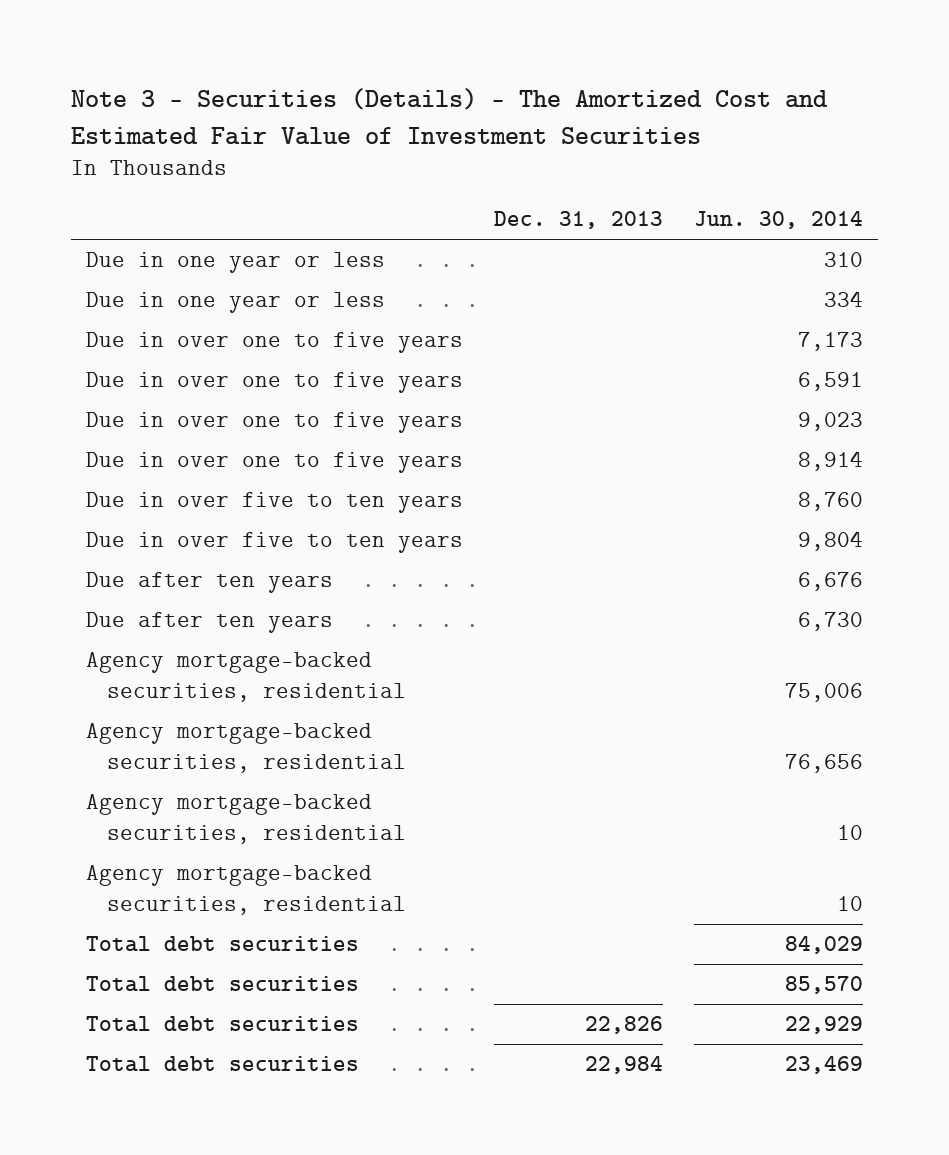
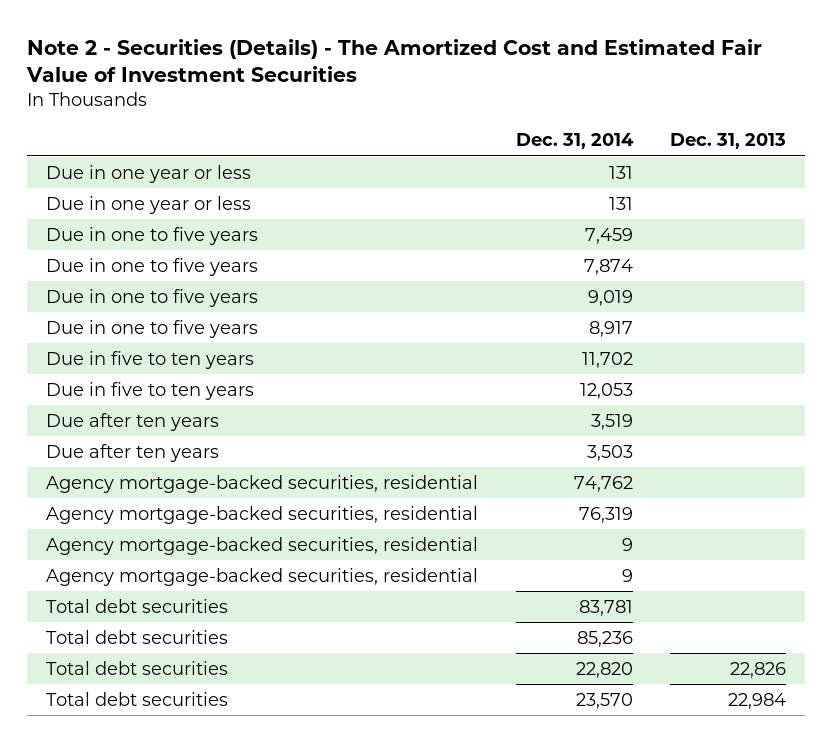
- Note 3 - Securities (Details) - The Amortized Cost and Estimated Fair Value of Investment Securities
+ Note 2 - Securities (Details) - The Amortized Cost and Estimated Fair Value of Investment Securities
- | Dec. 31, 2013 | Jun. 30, 2014
+ | Dec. 31, 2014 | Dec. 31, 2013
- Due in over one to five years | | 7,173
- Due in over one to five years | | 6,591
- Due in over one to five years | | 9,023
- Due in over one to five years | | 8,914
- Due in over five to ten years | | 8,760
- Due in over five to ten years | | 9,804
+ Due in one to five years | 7,459 |
+ Due in one to five years | 7,874 |
+ Due in one to five years | 9,019 |
+ Due in one to five years | 8,917 |
+ Due in five to ten years | 11,702 |
+ Due in five to ten years | 12,053 |

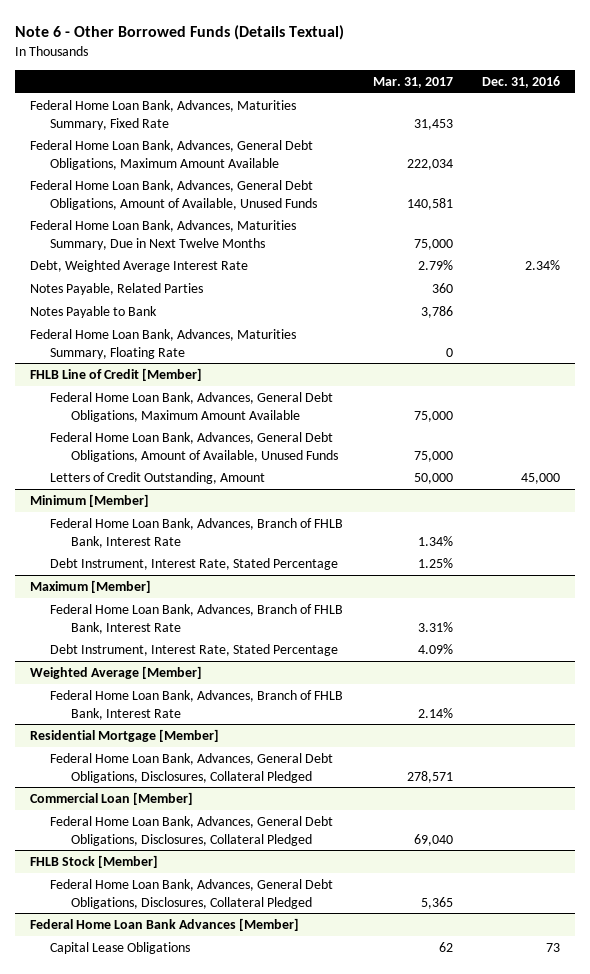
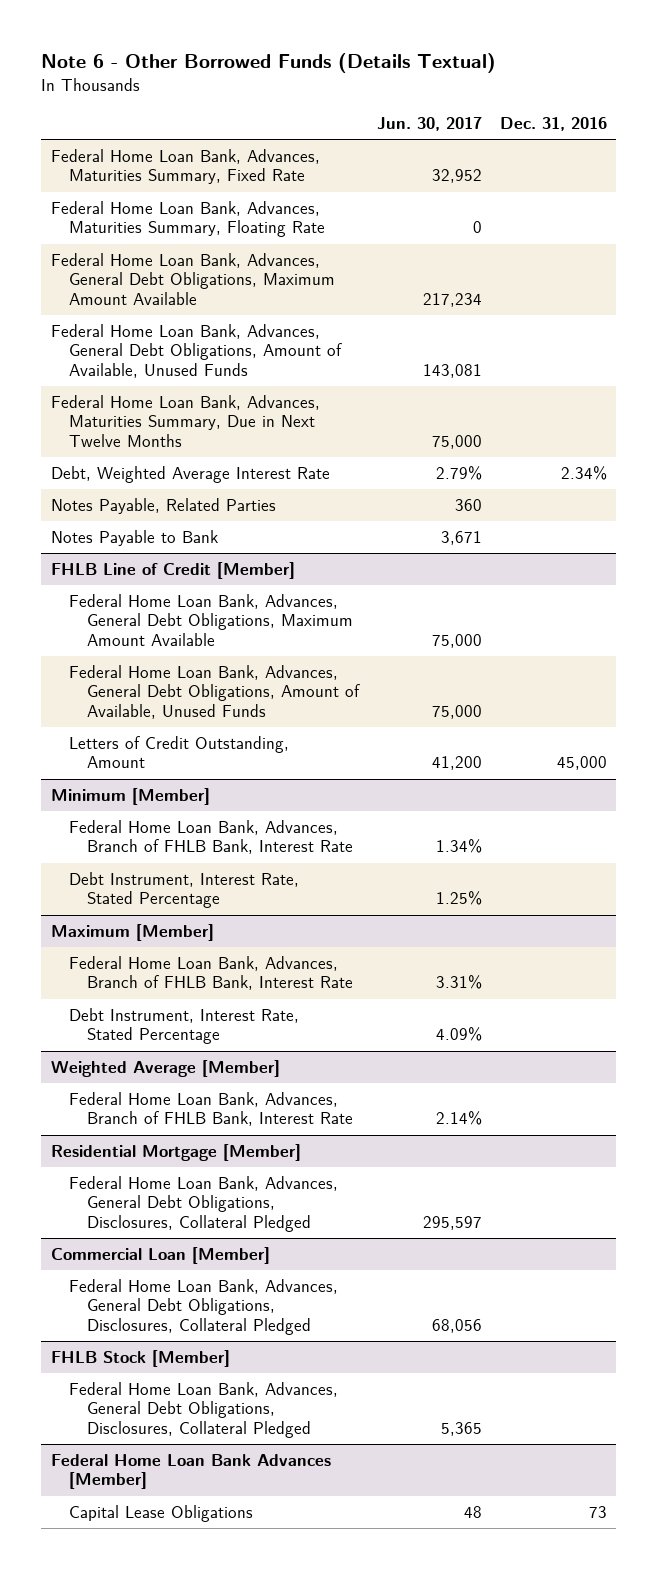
- | Mar. 31, 2017 | Dec. 31, 2016
+ | Jun. 30, 2017 | Dec. 31, 2016
moved up: Federal Home Loan Bank, Advances, Maturities Summary, Floating Rate | 0 |

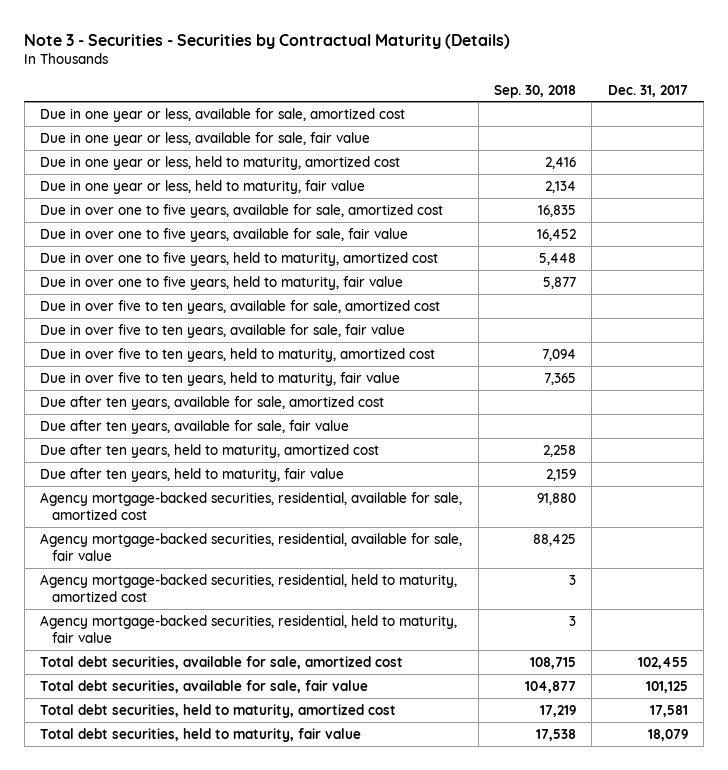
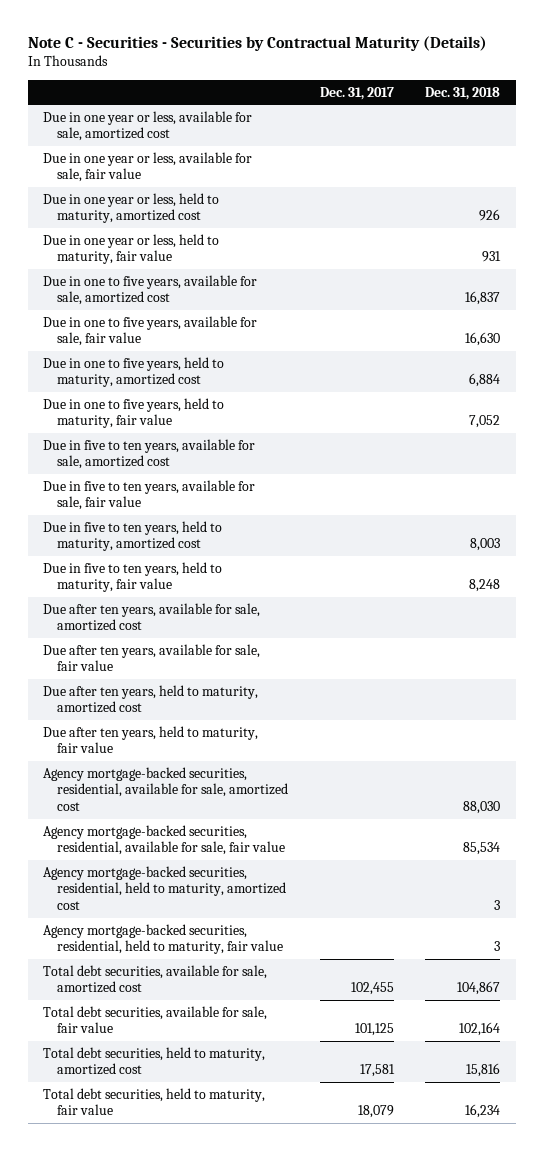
- Note 3 - Securities - Securities by Contractual Maturity (Details)
+ Note C - Securities - Securities by Contractual Maturity (Details)
- | Sep. 30, 2018 | Dec. 31, 2017
+ | Dec. 31, 2017 | Dec. 31, 2018
- Due in over one to five years, available for sale, amortized cost | 16,835 |
- Due in over one to five years, available for sale, fair value | 16,452 |
- Due in over one to five years, held to maturity, amortized cost | 5,448 |
- Due in over one to five years, held to maturity, fair value | 5,877 |
- Due in over five to ten years, available for sale, amortized cost
- Due in over five to ten years, available for sale, fair value
- Due in over five to ten years, held to maturity, amortized cost | 7,094 |
- Due in over five to ten years, held to maturity, fair value | 7,365 |
+ Due in one to five years, available for sale, amortized cost | | 16,837
+ Due in one to five years, available for sale, fair value | | 16,630
+ Due in one to five years, held to maturity, amortized cost | | 6,884
+ Due in one to five years, held to maturity, fair value | | 7,052
+ Due in five to ten years, available for sale, amortized cost
+ Due in five to ten years, available for sale, fair value
+ Due in five to ten years, held to maturity, amortized cost | | 8,003
+ Due in five to ten years, held to maturity, fair value | | 8,248

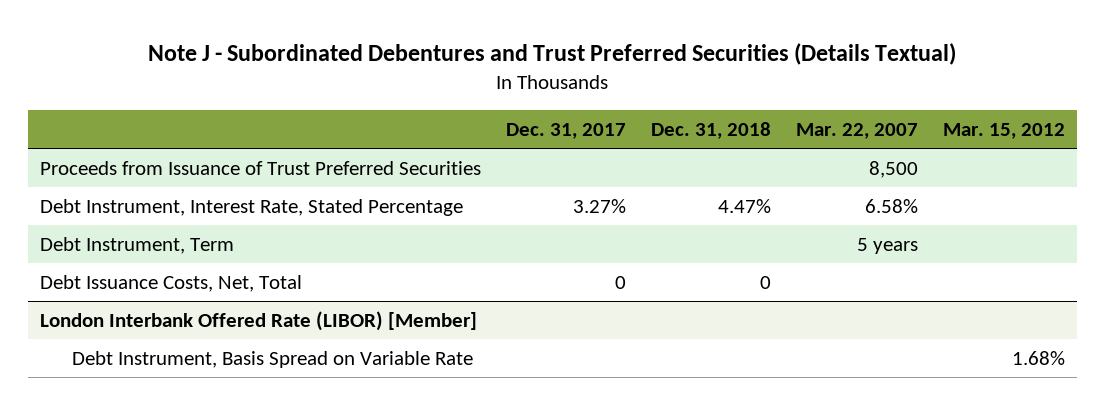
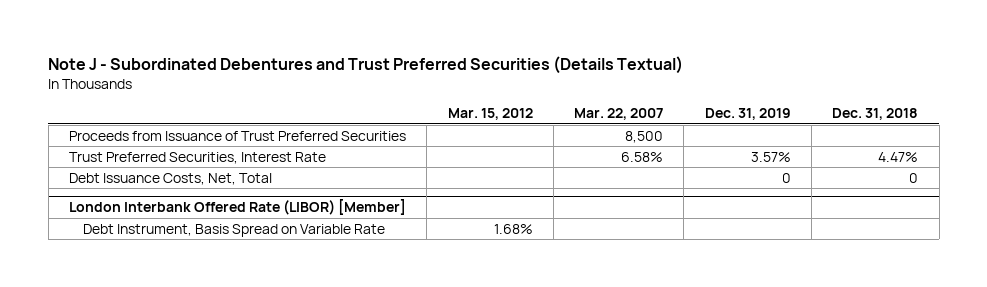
- | Dec. 31, 2017 | Dec. 31, 2018 | Mar. 22, 2007 | Mar. 15, 2012
+ | Mar. 15, 2012 | Mar. 22, 2007 | Dec. 31, 2019 | Dec. 31, 2018
- Debt Instrument, Interest Rate, Stated Percentage | 3.27% | 4.47% | 6.58% |
- Debt Instrument, Term | | | 5 years |
+ Trust Preferred Securities, Interest Rate | | 6.58% | 3.57% | 4.47%

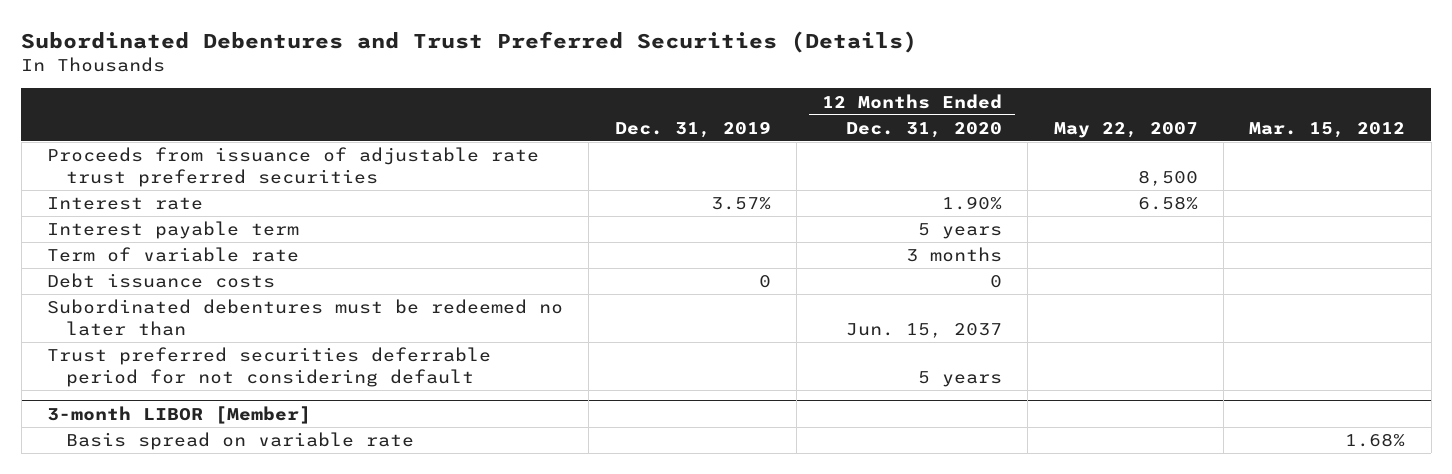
- Note J - Subordinated Debentures and Trust Preferred Securities (Details Textual)
+ Subordinated Debentures and Trust Preferred Securities (Details)
- | Mar. 15, 2012 | Mar. 22, 2007 | Dec. 31, 2019 | Dec. 31, 2018
+ | Dec. 31, 2019 | 12 Months Ended Dec. 31, 2020 | May 22, 2007 | Mar. 15, 2012
- Proceeds from Issuance of Trust Preferred Securities | | 8,500 | |
- Trust Preferred Securities, Interest Rate | | 6.58% | 3.57% | 4.47%
- Debt Issuance Costs, Net, Total | | | 0 | 0
- London Interbank Offered Rate (LIBOR) [Member]
- Debt Instrument, Basis Spread on Variable Rate | 1.68% | | |
+ Proceeds from issuance of adjustable rate trust preferred securities | | | 8,500 |
+ Interest rate | 3.57% | 1.90% | 6.58% |
+ Interest payable term | | 5 years | |
+ Term of variable rate | | 3 months | |
+ Debt issuance costs | 0 | 0 | |
+ Subordinated debentures must be redeemed no later than | | Jun. 15, 2037 | |
+ Trust preferred securities deferrable period for not considering default | | 5 years | |
+ 3-month LIBOR [Member]
+ Basis spread on variable rate | | | | 1.68%

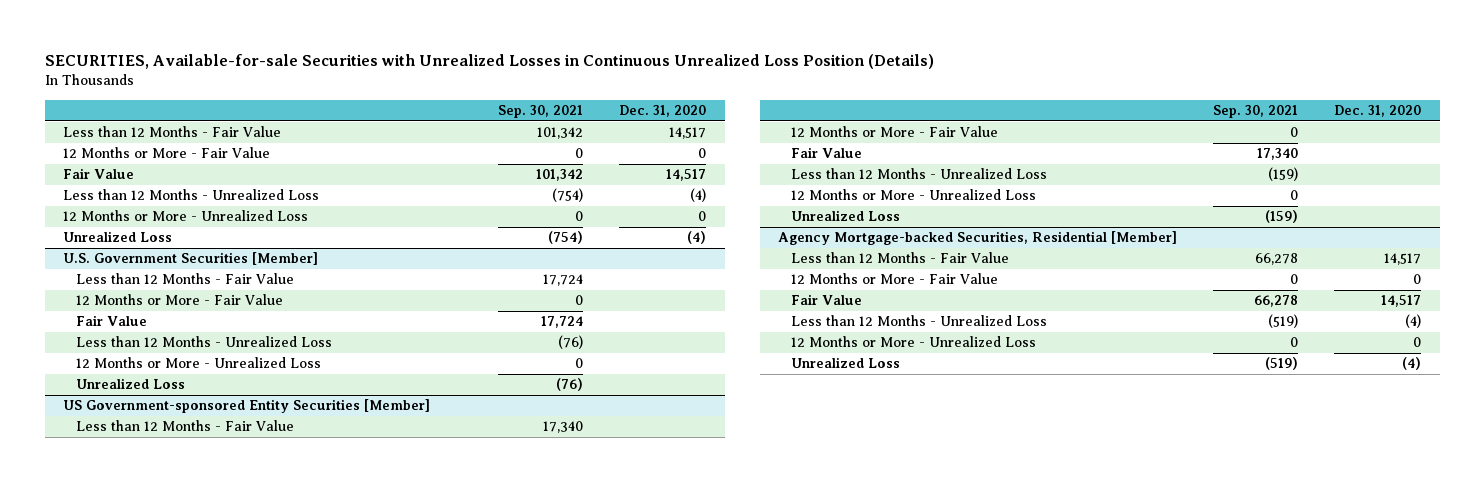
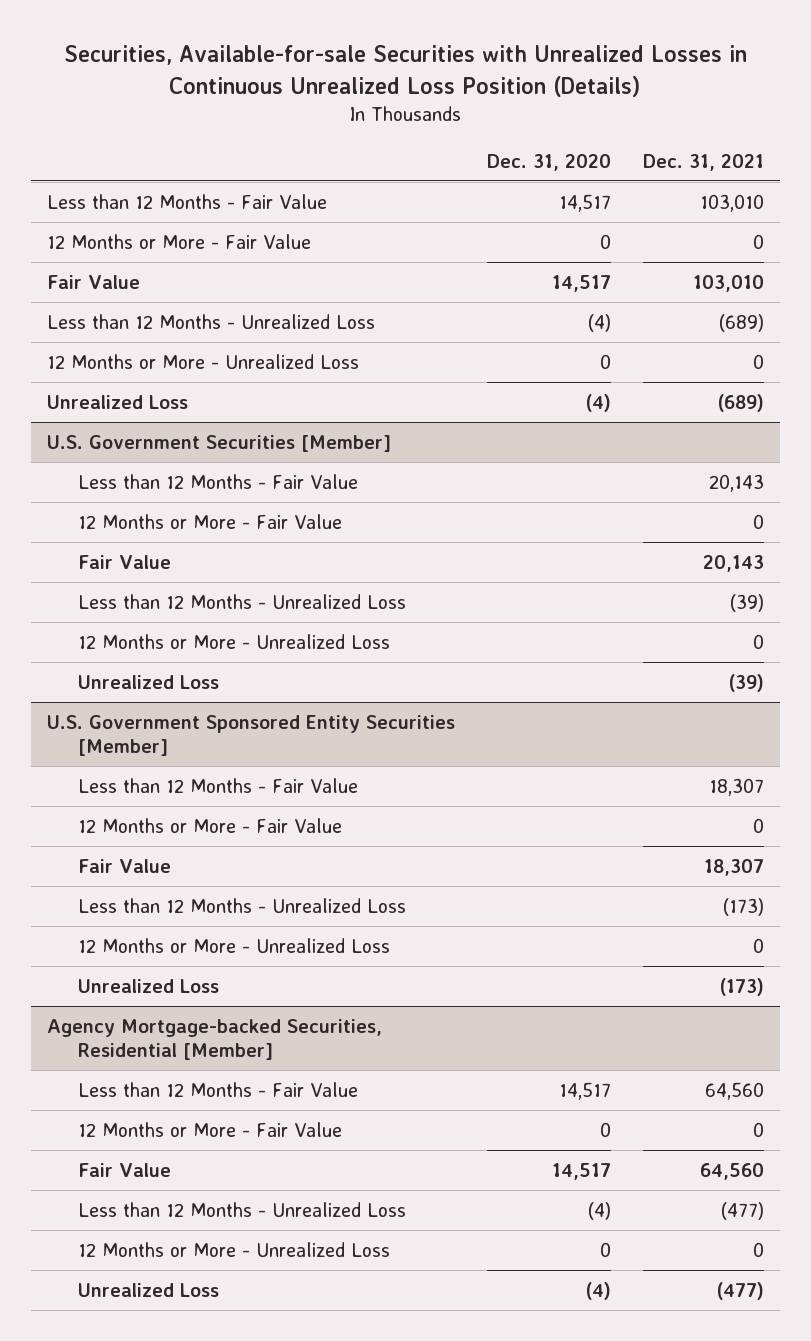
- SECURITIES, Available-for-sale Securities with Unrealized Losses in Continuous Unrealized Loss Position (Details)
+ Securities, Available-for-sale Securities with Unrealized Losses in Continuous Unrealized Loss Position (Details)
- | Sep. 30, 2021 | Dec. 31, 2020
+ | Dec. 31, 2020 | Dec. 31, 2021
- US Government-sponsored Entity Securities [Member]
+ U.S. Government Sponsored Entity Securities [Member]

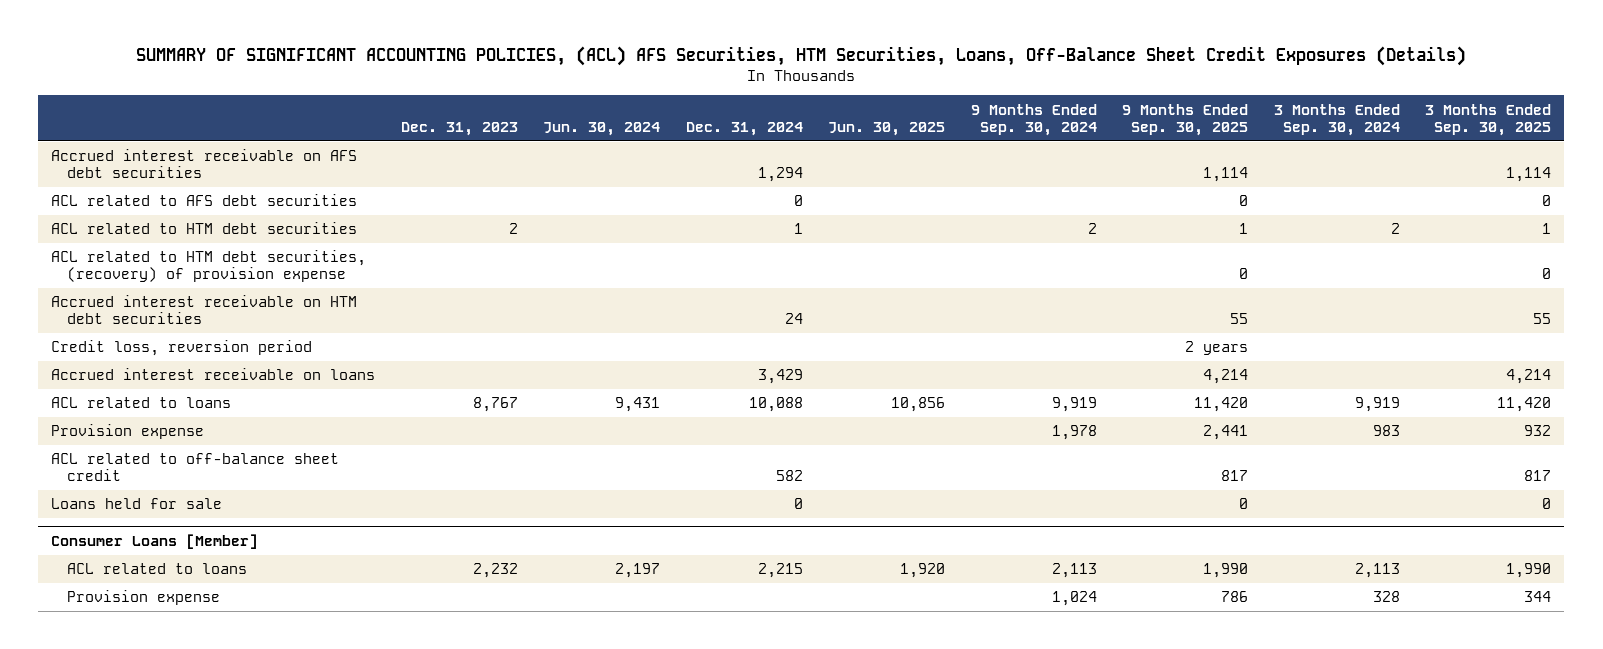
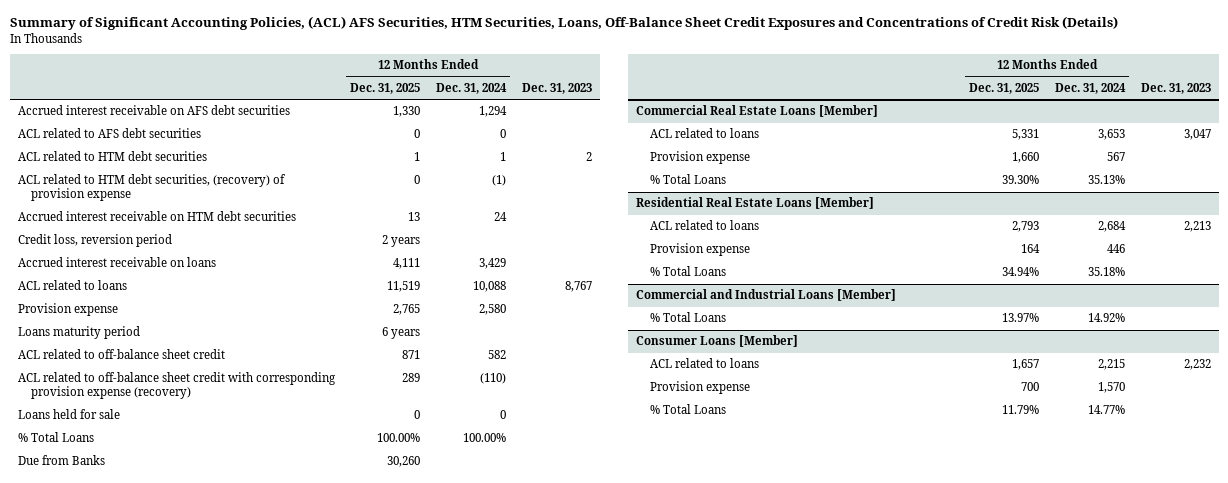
- SUMMARY OF SIGNIFICANT ACCOUNTING POLICIES, (ACL) AFS Securities, HTM Securities, Loans, Off-Balance Sheet Credit Exposures (Details)
+ Summary of Significant Accounting Policies, (ACL) AFS Securities, HTM Securities, Loans, Off-Balance Sheet Credit Exposures and Concentrations of Credit Risk (Details)
- | Dec. 31, 2023 | Jun. 30, 2024 | Dec. 31, 2024 | Jun. 30, 2025 | 9 Months Ended Sep. 30, 2024 | 9 Months Ended Sep. 30, 2025 | 3 Months Ended Sep. 30, 2024 | 3 Months Ended Sep. 30, 2025
+ | 12 Months Ended Dec. 31, 2025 | 12 Months Ended Dec. 31, 2024 | Dec. 31, 2023
+ Loans maturity period | 6 years | |
+ ACL related to off-balance sheet credit with corresponding provision expense (recovery) | 289 | (110) |
+ % Total Loans | 100.00% | 100.00% |
+ Due from Banks | 30,260 | |
+ Commercial Real Estate Loans [Member]
+ ACL related to loans | 5,331 | 3,653 | 3,047
+ Provision expense | 1,660 | 567 |
+ % Total Loans | 39.30% | 35.13% |
+ Residential Real Estate Loans [Member]
+ ACL related to loans | 2,793 | 2,684 | 2,213
+ Provision expense | 164 | 446 |
+ % Total Loans | 34.94% | 35.18% |
+ Commercial and Industrial Loans [Member]
+ % Total Loans | 13.97% | 14.92% |
@ Consumer Loans [Member]
+ % Total Loans | 11.79% | 14.77% |

